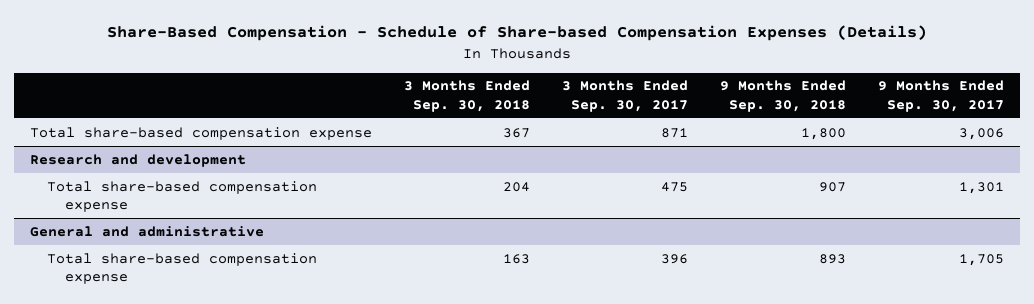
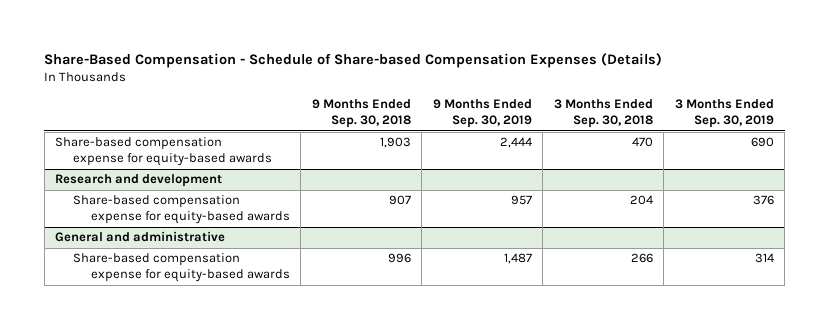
- | 3 Months Ended Sep. 30, 2018 | 3 Months Ended Sep. 30, 2017 | 9 Months Ended Sep. 30, 2018 | 9 Months Ended Sep. 30, 2017
+ | 9 Months Ended Sep. 30, 2018 | 9 Months Ended Sep. 30, 2019 | 3 Months Ended Sep. 30, 2018 | 3 Months Ended Sep. 30, 2019
- Total share-based compensation expense | 367 | 871 | 1,800 | 3,006
+ Share-based compensation expense for equity-based awards | 1,903 | 2,444 | 470 | 690
@ Research and development
- Total share-based compensation expense | 204 | 475 | 907 | 1,301
+ Share-based compensation expense for equity-based awards | 907 | 957 | 204 | 376
@ General and administrative
- Total share-based compensation expense | 163 | 396 | 893 | 1,705
+ Share-based compensation expense for equity-based awards | 996 | 1,487 | 266 | 314

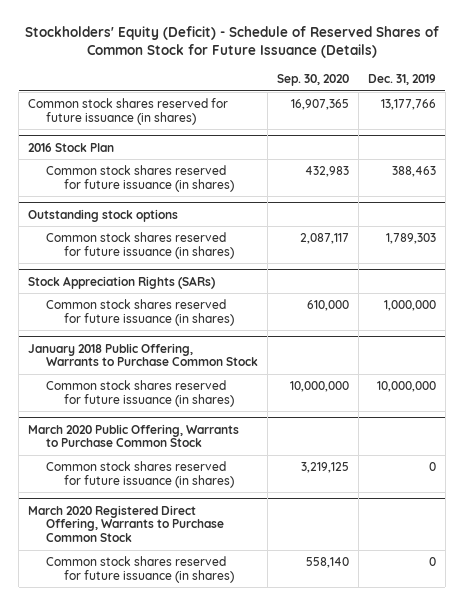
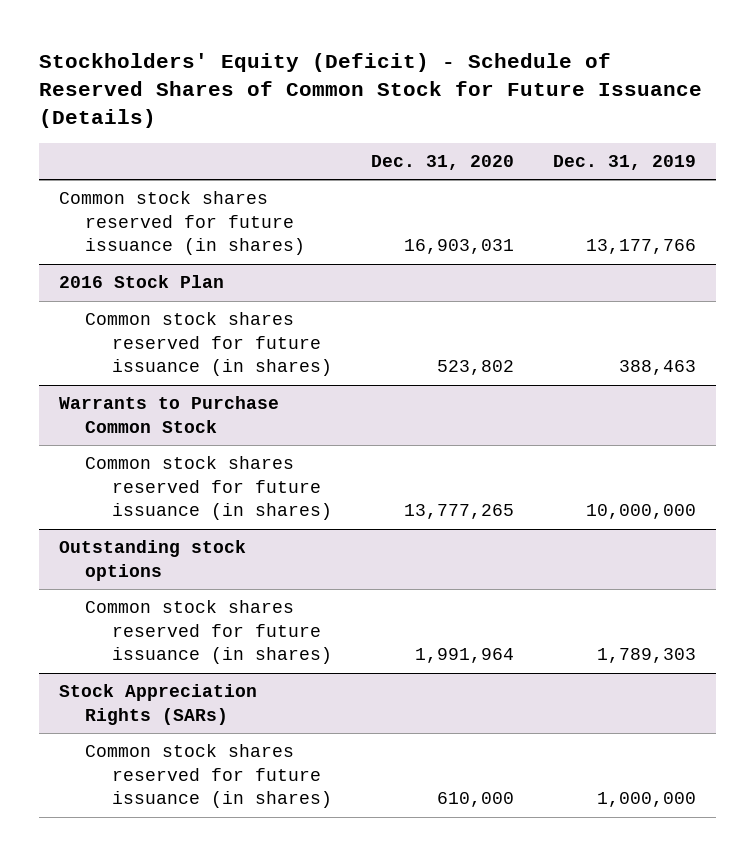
- | Sep. 30, 2020 | Dec. 31, 2019
+ | Dec. 31, 2020 | Dec. 31, 2019
+ Warrants to Purchase Common Stock
+ Common stock shares reserved for future issuance (in shares) | 13,777,265 | 10,000,000
- January 2018 Public Offering, Warrants to Purchase Common Stock
- Common stock shares reserved for future issuance (in shares) | 10,000,000 | 10,000,000
- March 2020 Public Offering, Warrants to Purchase Common Stock
- Common stock shares reserved for future issuance (in shares) | 3,219,125 | 0
- March 2020 Registered Direct Offering, Warrants to Purchase Common Stock
- Common stock shares reserved for future issuance (in shares) | 558,140 | 0

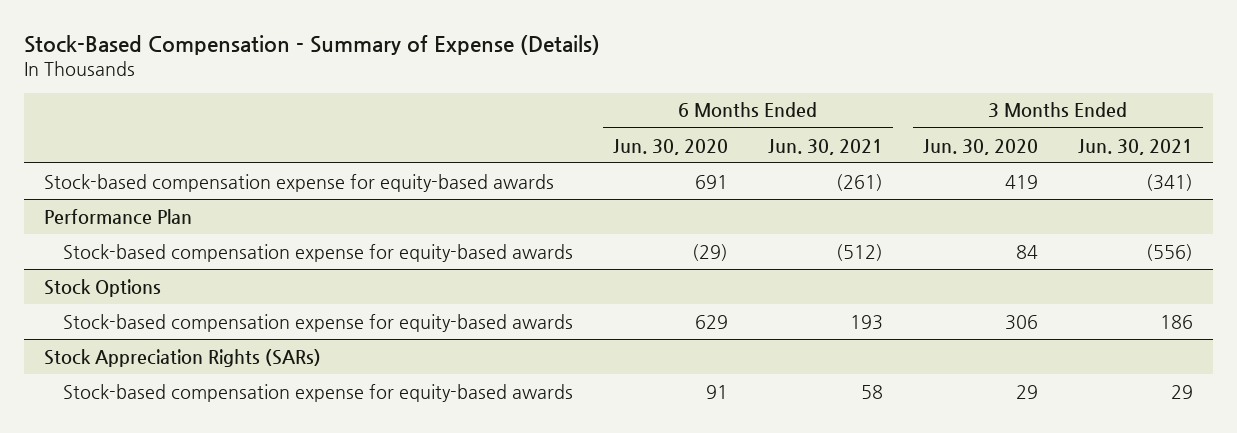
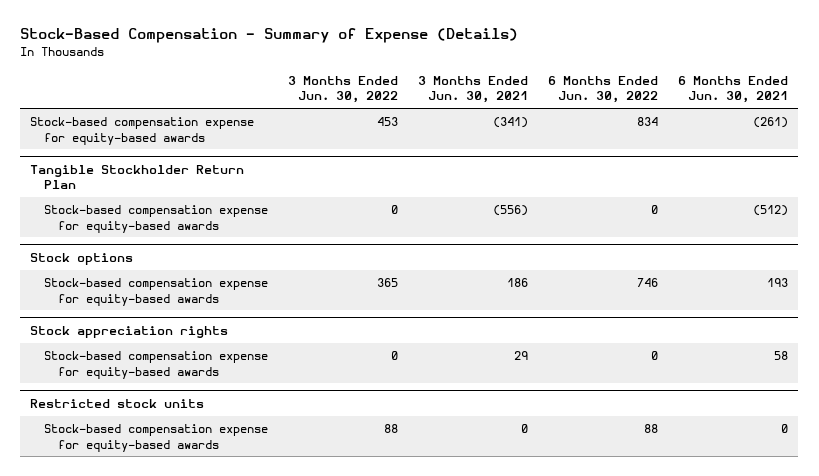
- | 6 Months Ended Jun. 30, 2020 | 6 Months Ended Jun. 30, 2021 | 3 Months Ended Jun. 30, 2020 | 3 Months Ended Jun. 30, 2021
+ | 3 Months Ended Jun. 30, 2022 | 3 Months Ended Jun. 30, 2021 | 6 Months Ended Jun. 30, 2022 | 6 Months Ended Jun. 30, 2021
- Performance Plan
+ Tangible Stockholder Return Plan
- Stock Options
+ Stock options
- Stock Appreciation Rights (SARs)
+ Stock appreciation rights
+ Restricted stock units
+ Stock-based compensation expense for equity-based awards | 88 | 0 | 88 | 0

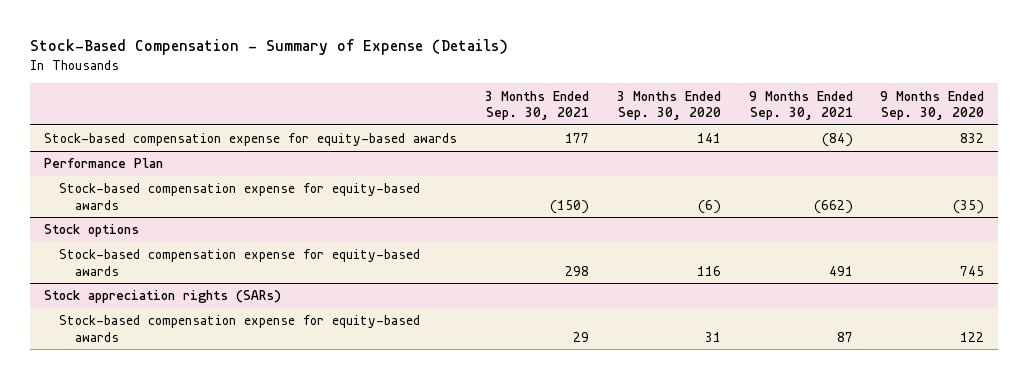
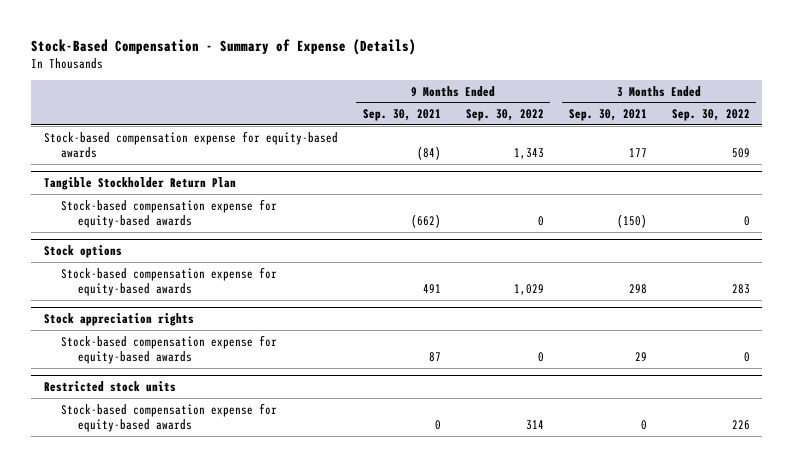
- | 3 Months Ended Sep. 30, 2021 | 3 Months Ended Sep. 30, 2020 | 9 Months Ended Sep. 30, 2021 | 9 Months Ended Sep. 30, 2020
+ | 9 Months Ended Sep. 30, 2021 | 9 Months Ended Sep. 30, 2022 | 3 Months Ended Sep. 30, 2021 | 3 Months Ended Sep. 30, 2022
- Performance Plan
+ Tangible Stockholder Return Plan
- Stock appreciation rights (SARs)
+ Stock appreciation rights
+ Restricted stock units
+ Stock-based compensation expense for equity-based awards | 0 | 314 | 0 | 226

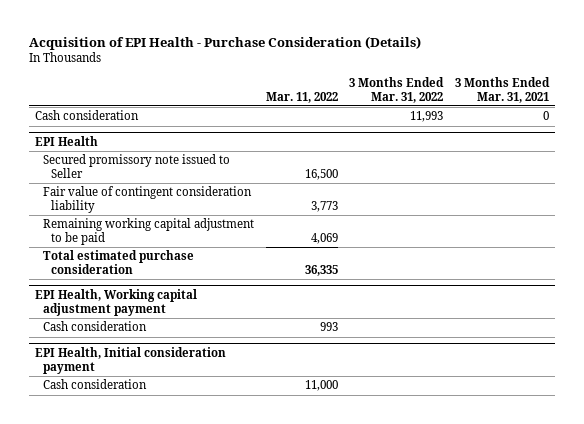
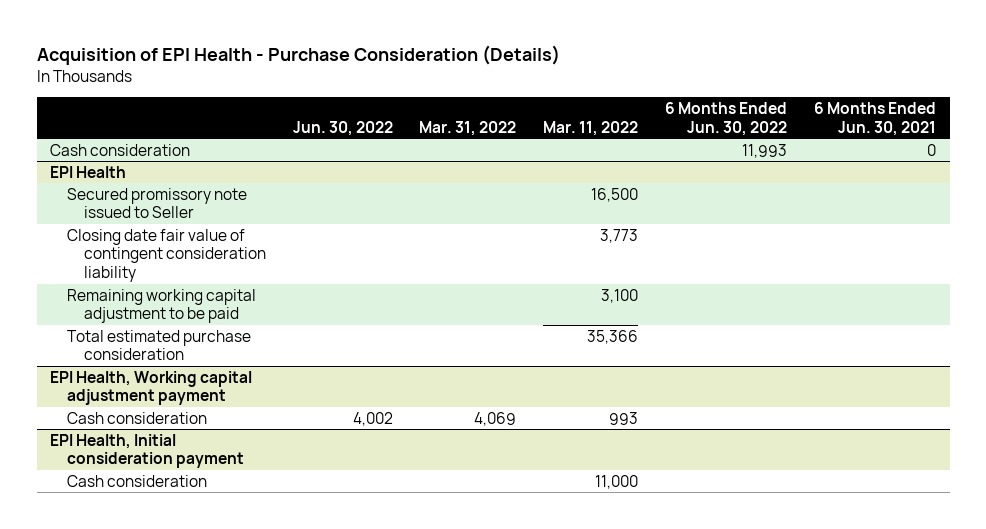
- | Mar. 11, 2022 | 3 Months Ended Mar. 31, 2022 | 3 Months Ended Mar. 31, 2021
+ | Jun. 30, 2022 | Mar. 31, 2022 | Mar. 11, 2022 | 6 Months Ended Jun. 30, 2022 | 6 Months Ended Jun. 30, 2021
@ EPI Health
- Fair value of contingent consideration liability | 3,773 | |
- Remaining working capital adjustment to be paid | 4,069 | |
- Total estimated purchase consideration | 36,335 | |
+ Closing date fair value of contingent consideration liability | | | 3,773 | |
+ Remaining working capital adjustment to be paid | | | 3,100 | |
+ Total estimated purchase consideration | | | 35,366 | |

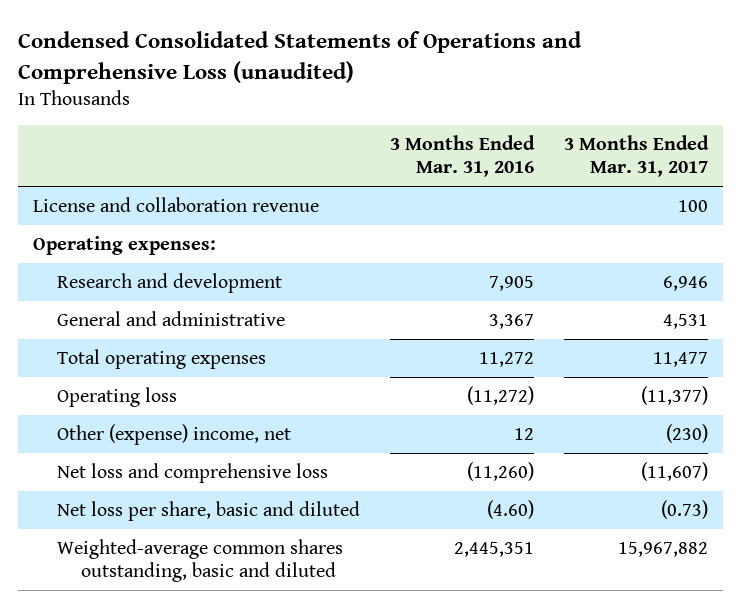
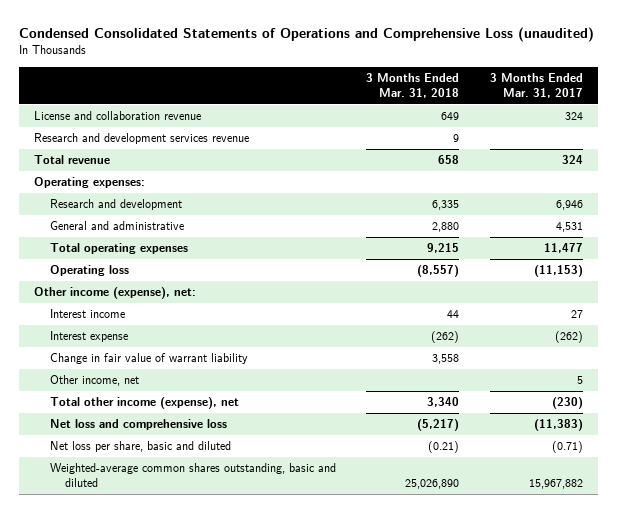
- | 3 Months Ended Mar. 31, 2016 | 3 Months Ended Mar. 31, 2017
+ | 3 Months Ended Mar. 31, 2018 | 3 Months Ended Mar. 31, 2017
- License and collaboration revenue | | 100
+ License and collaboration revenue | 649 | 324
+ Research and development services revenue | 9 |
+ Total revenue | 658 | 324
- Operating loss | (11,272) | (11,377)
- Other (expense) income, net | 12 | (230)
- Net loss and comprehensive loss | (11,260) | (11,607)
- Net loss per share, basic and diluted | (4.60) | (0.73)
+ Operating loss | (8,557) | (11,153)
+ Other income (expense), net:
+ Interest income | 44 | 27
+ Interest expense | (262) | (262)
+ Change in fair value of warrant liability | 3,558 |
+ Other income, net | | 5
+ Total other income (expense), net | 3,340 | (230)
+ Net loss and comprehensive loss | (5,217) | (11,383)
+ Net loss per share, basic and diluted | (0.21) | (0.71)

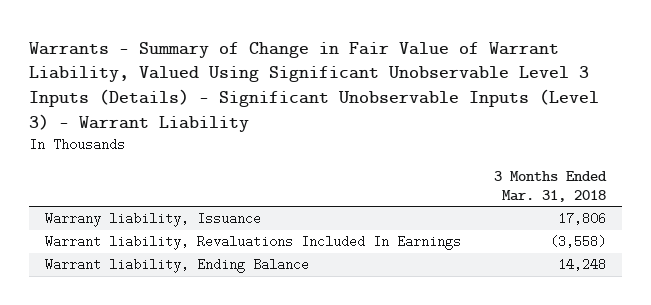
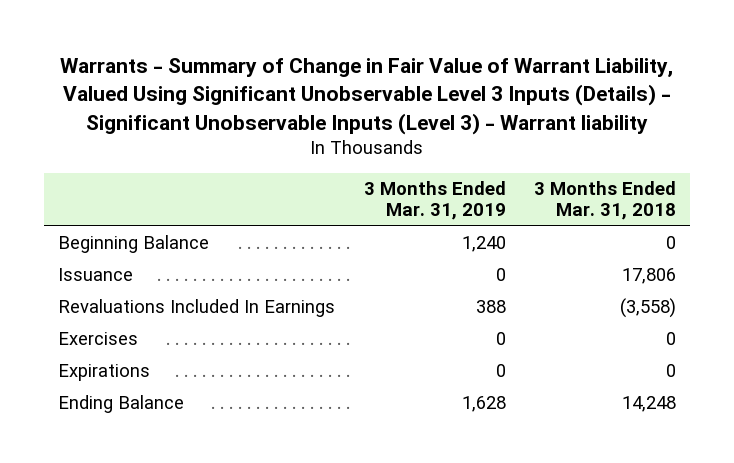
- Warrants - Summary of Change in Fair Value of Warrant Liability, Valued Using Significant Unobservable Level 3 Inputs (Details) - Significant Unobservable Inputs (Level 3) - Warrant Liability
+ Warrants - Summary of Change in Fair Value of Warrant Liability, Valued Using Significant Unobservable Level 3 Inputs (Details) - Significant Unobservable Inputs (Level 3) - Warrant liability
- | 3 Months Ended Mar. 31, 2018
+ | 3 Months Ended Mar. 31, 2019 | 3 Months Ended Mar. 31, 2018
- Warrany liability, Issuance | 17,806
- Warrant liability, Revaluations Included In Earnings | (3,558)
- Warrant liability, Ending Balance | 14,248
+ Beginning Balance | 1,240 | 0
+ Issuance | 0 | 17,806
+ Revaluations Included In Earnings | 388 | (3,558)
+ Exercises | 0 | 0
+ Expirations | 0 | 0
+ Ending Balance | 1,628 | 14,248

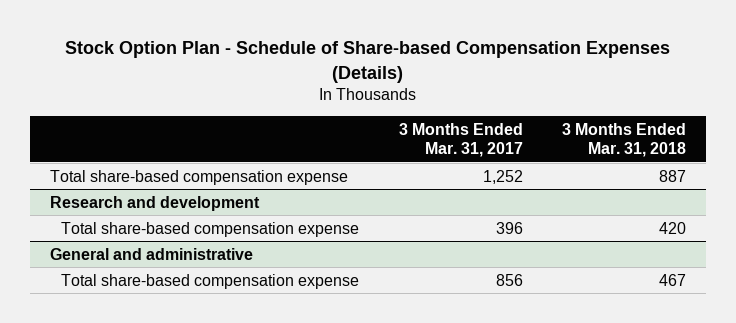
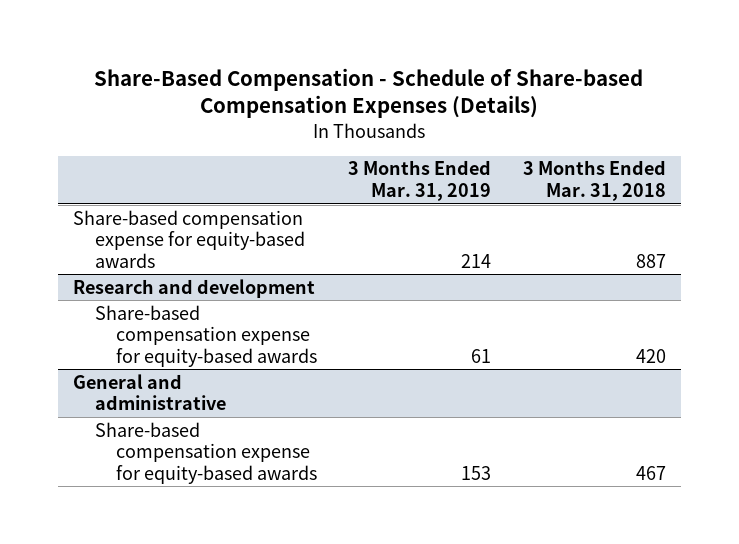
- Stock Option Plan - Schedule of Share-based Compensation Expenses (Details)
+ Share-Based Compensation - Schedule of Share-based Compensation Expenses (Details)
- | 3 Months Ended Mar. 31, 2017 | 3 Months Ended Mar. 31, 2018
+ | 3 Months Ended Mar. 31, 2019 | 3 Months Ended Mar. 31, 2018
- Total share-based compensation expense | 1,252 | 887
+ Share-based compensation expense for equity-based awards | 214 | 887
@ Research and development
- Total share-based compensation expense | 396 | 420
+ Share-based compensation expense for equity-based awards | 61 | 420
@ General and administrative
- Total share-based compensation expense | 856 | 467
+ Share-based compensation expense for equity-based awards | 153 | 467

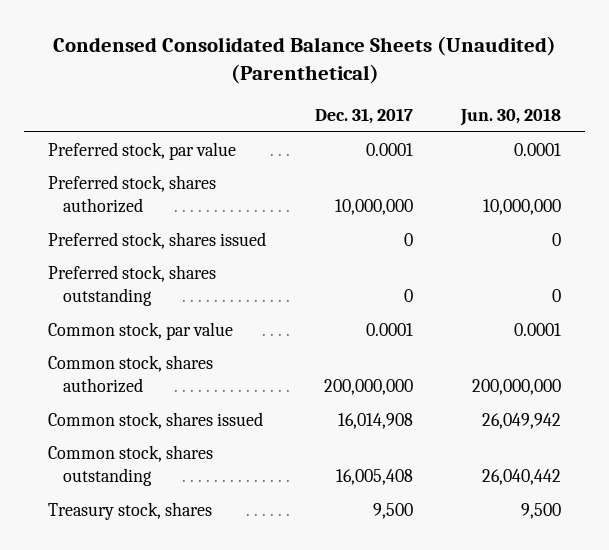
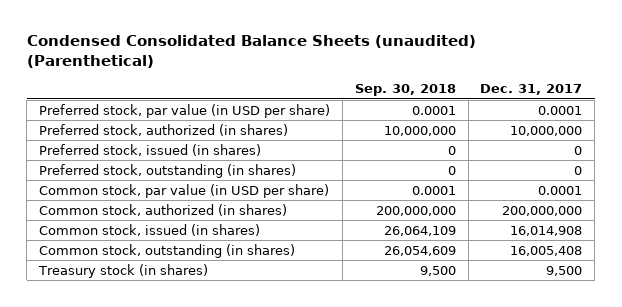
- Condensed Consolidated Balance Sheets (Unaudited) (Parenthetical)
+ Condensed Consolidated Balance Sheets (unaudited) (Parenthetical)
- | Dec. 31, 2017 | Jun. 30, 2018
+ | Sep. 30, 2018 | Dec. 31, 2017
- Preferred stock, par value | 0.0001 | 0.0001
- Preferred stock, shares authorized | 10,000,000 | 10,000,000
- Preferred stock, shares issued | 0 | 0
- Preferred stock, shares outstanding | 0 | 0
- Common stock, par value | 0.0001 | 0.0001
- Common stock, shares authorized | 200,000,000 | 200,000,000
- Common stock, shares issued | 16,014,908 | 26,049,942
- Common stock, shares outstanding | 16,005,408 | 26,040,442
- Treasury stock, shares | 9,500 | 9,500
+ Preferred stock, par value (in USD per share) | 0.0001 | 0.0001
+ Preferred stock, authorized (in shares) | 10,000,000 | 10,000,000
+ Preferred stock, issued (in shares) | 0 | 0
+ Preferred stock, outstanding (in shares) | 0 | 0
+ Common stock, par value (in USD per share) | 0.0001 | 0.0001
+ Common stock, authorized (in shares) | 200,000,000 | 200,000,000
+ Common stock, issued (in shares) | 26,064,109 | 16,014,908
+ Common stock, outstanding (in shares) | 26,054,609 | 16,005,408
+ Treasury stock (in shares) | 9,500 | 9,500

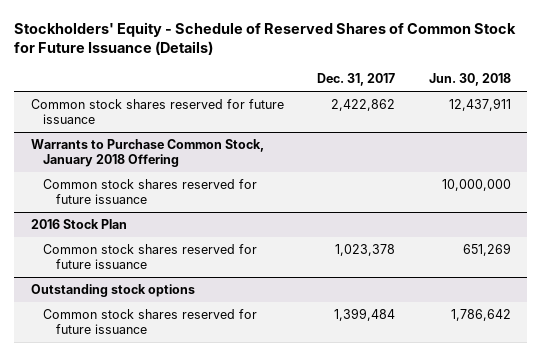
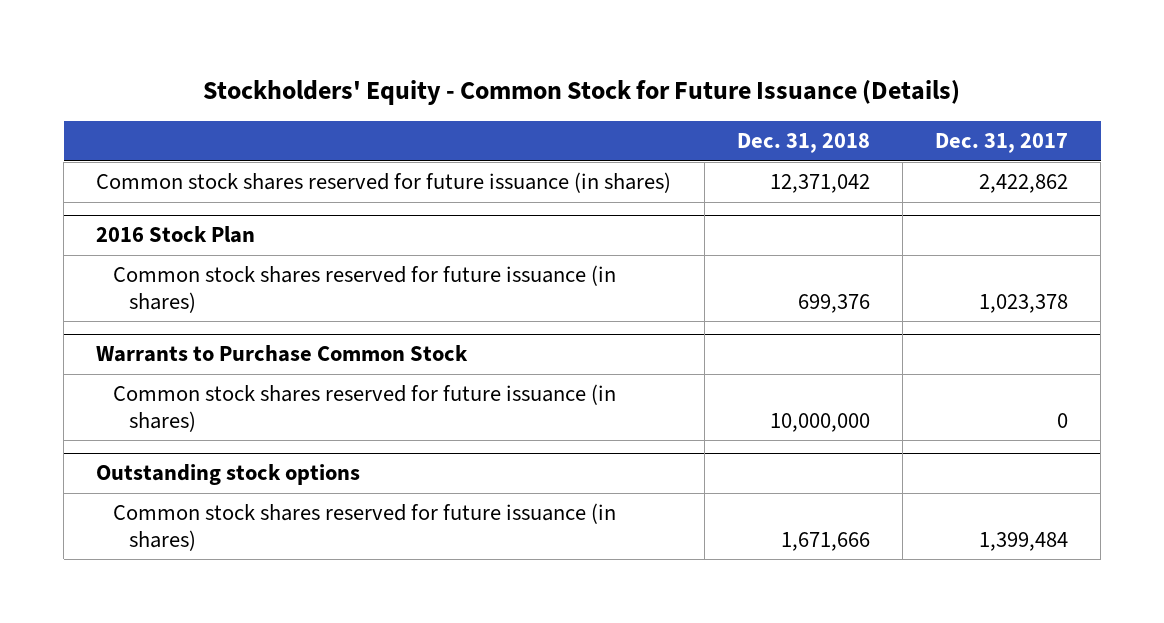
- Stockholders' Equity - Schedule of Reserved Shares of Common Stock for Future Issuance (Details)
+ Stockholders' Equity - Common Stock for Future Issuance (Details)
- | Dec. 31, 2017 | Jun. 30, 2018
+ | Dec. 31, 2018 | Dec. 31, 2017
- Common stock shares reserved for future issuance | 2,422,862 | 12,437,911
- Warrants to Purchase Common Stock, January 2018 Offering
- Common stock shares reserved for future issuance | | 10,000,000
+ Common stock shares reserved for future issuance (in shares) | 12,371,042 | 2,422,862
@ 2016 Stock Plan
- Common stock shares reserved for future issuance | 1,023,378 | 651,269
+ Common stock shares reserved for future issuance (in shares) | 699,376 | 1,023,378
+ Warrants to Purchase Common Stock
+ Common stock shares reserved for future issuance (in shares) | 10,000,000 | 0
@ Outstanding stock options
- Common stock shares reserved for future issuance | 1,399,484 | 1,786,642
+ Common stock shares reserved for future issuance (in shares) | 1,671,666 | 1,399,484

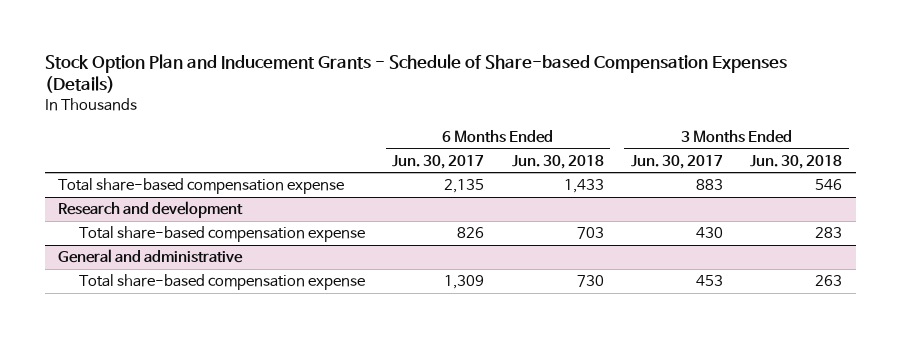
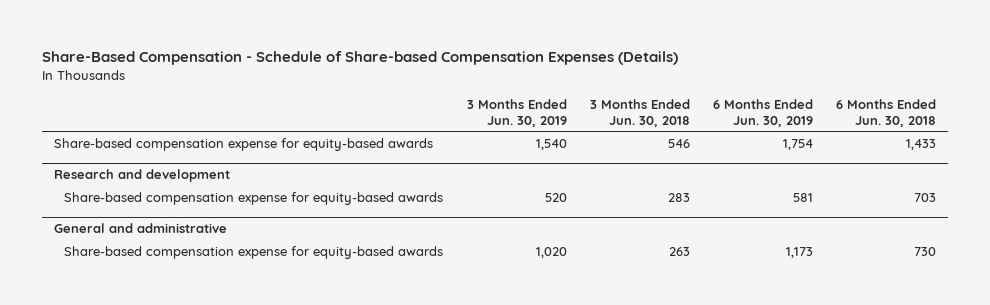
- Stock Option Plan and Inducement Grants - Schedule of Share-based Compensation Expenses (Details)
+ Share-Based Compensation - Schedule of Share-based Compensation Expenses (Details)
- | 6 Months Ended Jun. 30, 2017 | 6 Months Ended Jun. 30, 2018 | 3 Months Ended Jun. 30, 2017 | 3 Months Ended Jun. 30, 2018
+ | 3 Months Ended Jun. 30, 2019 | 3 Months Ended Jun. 30, 2018 | 6 Months Ended Jun. 30, 2019 | 6 Months Ended Jun. 30, 2018
- Total share-based compensation expense | 2,135 | 1,433 | 883 | 546
+ Share-based compensation expense for equity-based awards | 1,540 | 546 | 1,754 | 1,433
@ Research and development
- Total share-based compensation expense | 826 | 703 | 430 | 283
+ Share-based compensation expense for equity-based awards | 520 | 283 | 581 | 703
@ General and administrative
- Total share-based compensation expense | 1,309 | 730 | 453 | 263
+ Share-based compensation expense for equity-based awards | 1,020 | 263 | 1,173 | 730

